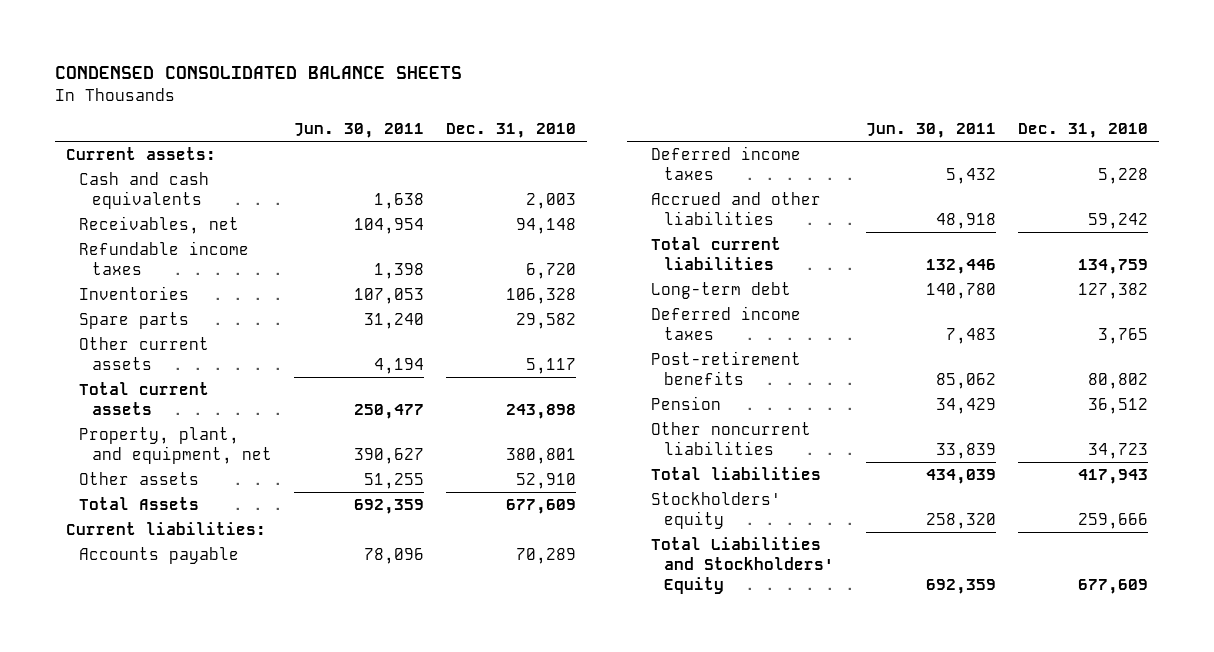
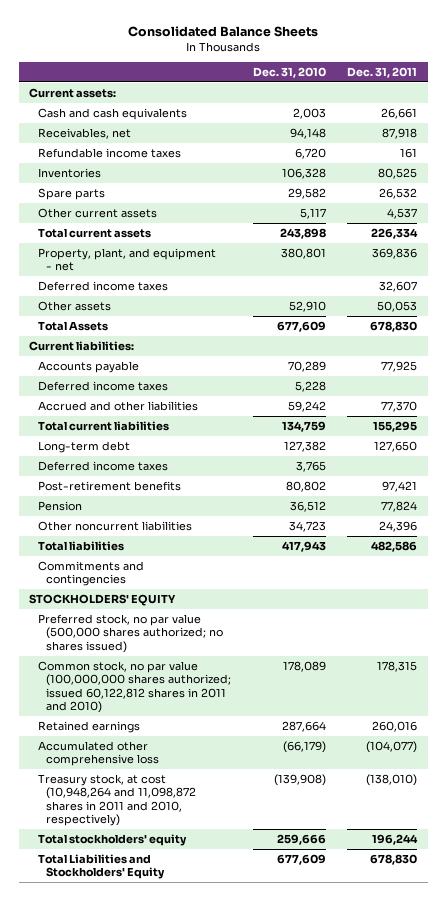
- CONDENSED CONSOLIDATED BALANCE SHEETS
+ Consolidated Balance Sheets
- | Jun. 30, 2011 | Dec. 31, 2010
+ | Dec. 31, 2010 | Dec. 31, 2011
- Property, plant, and equipment, net | 390,627 | 380,801
+ Property, plant, and equipment - net | 380,801 | 369,836
+ Deferred income taxes | | 32,607
- Stockholders' equity | 258,320 | 259,666
+ Commitments and contingencies
+ STOCKHOLDERS' EQUITY
+ Preferred stock, no par value (500,000 shares authorized; no shares issued)
+ Common stock, no par value (100,000,000 shares authorized; issued 60,122,812 shares in 2011 and 2010) | 178,089 | 178,315
+ Retained earnings | 287,664 | 260,016
+ Accumulated other comprehensive loss | (66,179) | (104,077)
+ Treasury stock, at cost (10,948,264 and 11,098,872 shares in 2011 and 2010, respectively) | (139,908) | (138,010)
+ Total stockholders' equity | 259,666 | 196,244

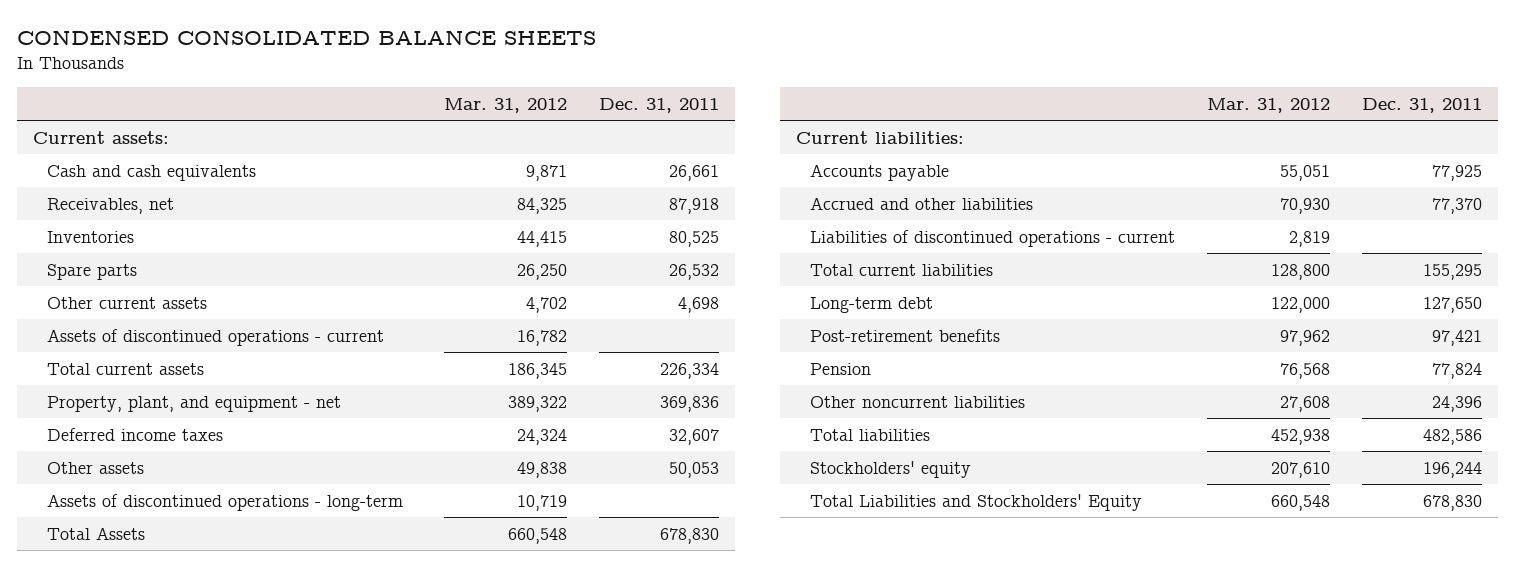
- Consolidated Balance Sheets
+ CONDENSED CONSOLIDATED BALANCE SHEETS
- | Dec. 31, 2010 | Dec. 31, 2011
+ | Mar. 31, 2012 | Dec. 31, 2011
- Refundable income taxes | 6,720 | 161
- Other current assets | 5,117 | 4,537
+ Other current assets | 4,702 | 4,698
+ Assets of discontinued operations - current | 16,782 |
+ Assets of discontinued operations - long-term | 10,719 |
- Deferred income taxes | 5,228 |
+ Liabilities of discontinued operations - current | 2,819 |
- Deferred income taxes | 3,765 |
- Commitments and contingencies
- STOCKHOLDERS' EQUITY
- Preferred stock, no par value (500,000 shares authorized; no shares issued)
- Common stock, no par value (100,000,000 shares authorized; issued 60,122,812 shares in 2011 and 2010) | 178,089 | 178,315
- Retained earnings | 287,664 | 260,016
- Accumulated other comprehensive loss | (66,179) | (104,077)
- Treasury stock, at cost (10,948,264 and 11,098,872 shares in 2011 and 2010, respectively) | (139,908) | (138,010)
- Total stockholders' equity | 259,666 | 196,244
+ Stockholders' equity | 207,610 | 196,244

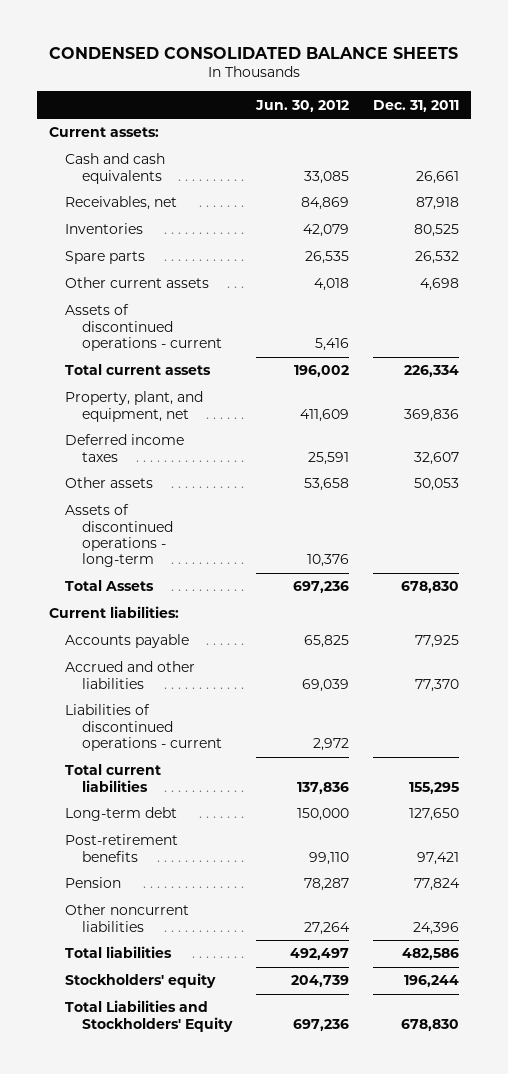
- | Mar. 31, 2012 | Dec. 31, 2011
+ | Jun. 30, 2012 | Dec. 31, 2011
- Property, plant, and equipment - net | 389,322 | 369,836
+ Property, plant, and equipment, net | 411,609 | 369,836

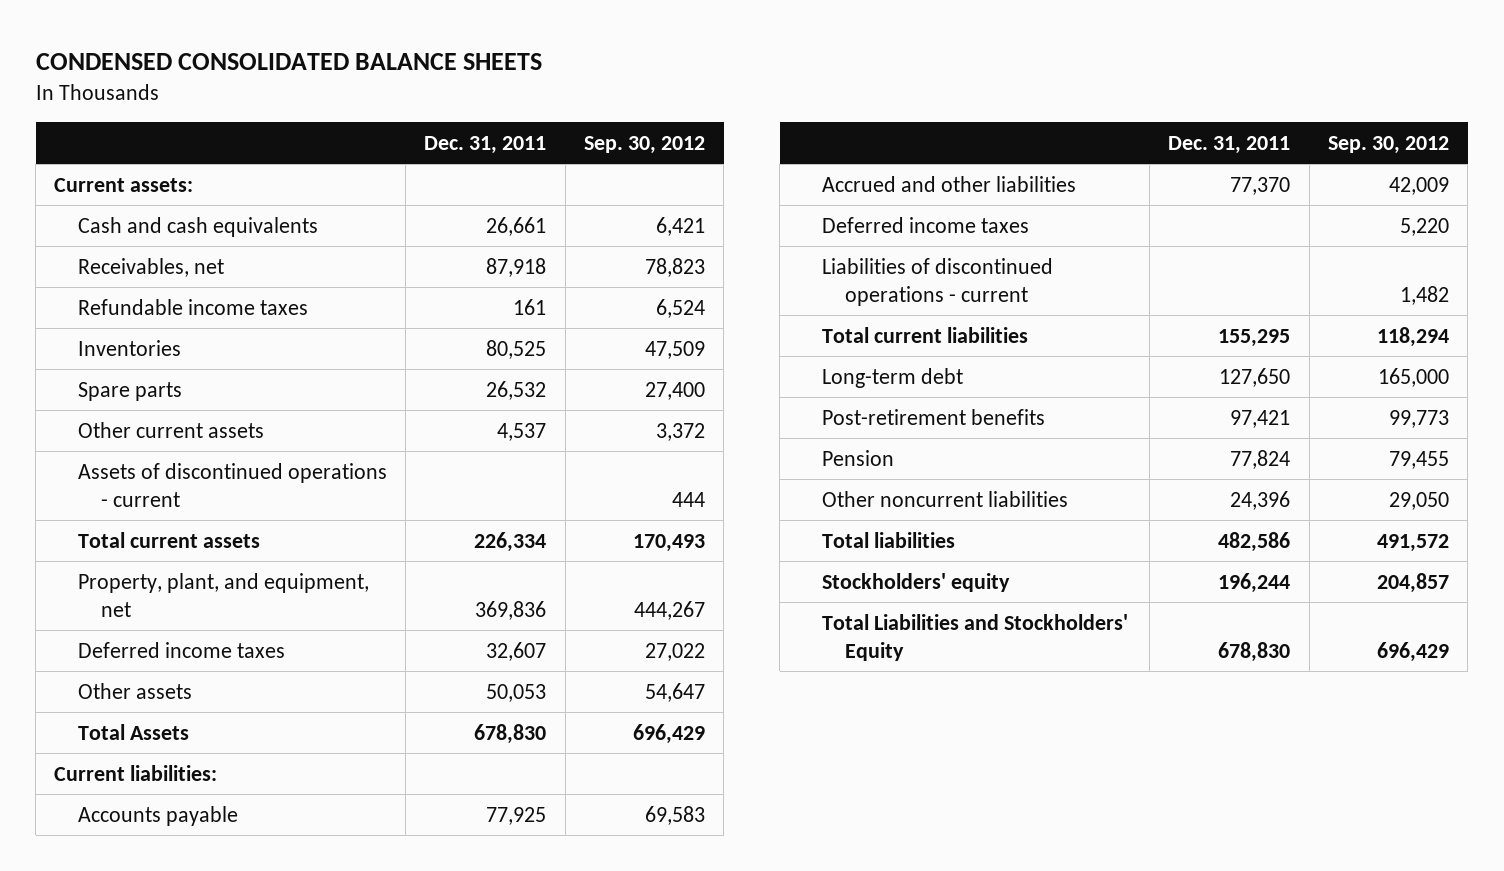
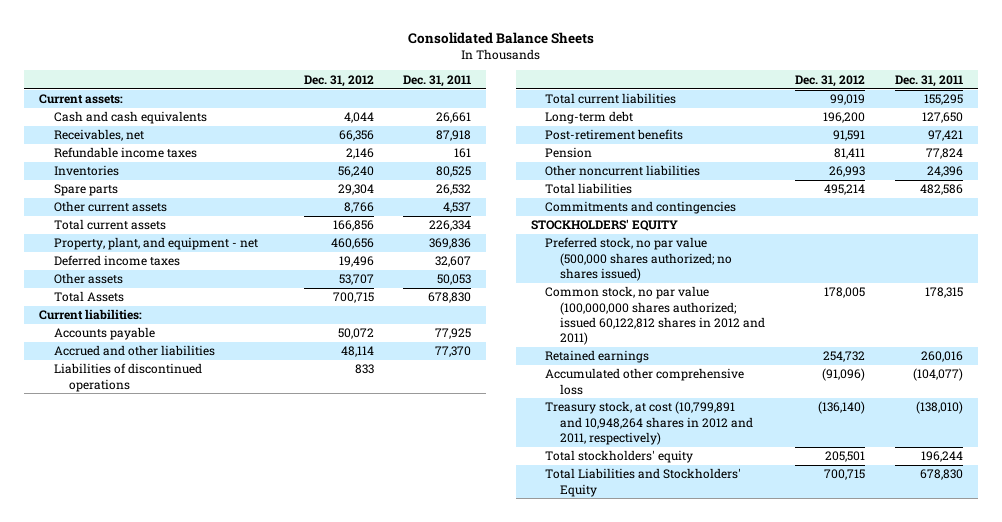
- CONDENSED CONSOLIDATED BALANCE SHEETS
+ Consolidated Balance Sheets
- | Dec. 31, 2011 | Sep. 30, 2012
+ | Dec. 31, 2012 | Dec. 31, 2011
- Assets of discontinued operations - current | | 444
- Property, plant, and equipment, net | 369,836 | 444,267
+ Property, plant, and equipment - net | 460,656 | 369,836
- Deferred income taxes | | 5,220
- Liabilities of discontinued operations - current | | 1,482
+ Liabilities of discontinued operations | 833 |
- Stockholders' equity | 196,244 | 204,857
+ Commitments and contingencies
+ STOCKHOLDERS' EQUITY
+ Preferred stock, no par value (500,000 shares authorized; no shares issued)
+ Common stock, no par value (100,000,000 shares authorized; issued 60,122,812 shares in 2012 and 2011) | 178,005 | 178,315
+ Retained earnings | 254,732 | 260,016
+ Accumulated other comprehensive loss | (91,096) | (104,077)
+ Treasury stock, at cost (10,799,891 and 10,948,264 shares in 2012 and 2011, respectively) | (136,140) | (138,010)
+ Total stockholders' equity | 205,501 | 196,244

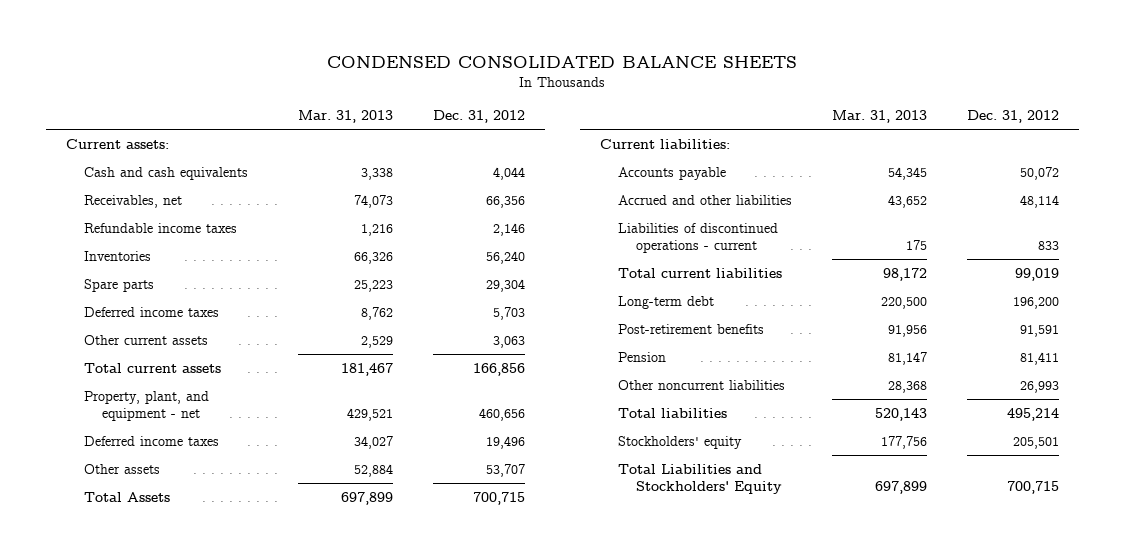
- Consolidated Balance Sheets
+ CONDENSED CONSOLIDATED BALANCE SHEETS
- | Dec. 31, 2012 | Dec. 31, 2011
+ | Mar. 31, 2013 | Dec. 31, 2012
- Other current assets | 8,766 | 4,537
+ Deferred income taxes | 8,762 | 5,703
+ Other current assets | 2,529 | 3,063
- Liabilities of discontinued operations | 833 |
+ Liabilities of discontinued operations - current | 175 | 833
- Commitments and contingencies
- STOCKHOLDERS' EQUITY
- Preferred stock, no par value (500,000 shares authorized; no shares issued)
- Common stock, no par value (100,000,000 shares authorized; issued 60,122,812 shares in 2012 and 2011) | 178,005 | 178,315
- Retained earnings | 254,732 | 260,016
- Accumulated other comprehensive loss | (91,096) | (104,077)
- Treasury stock, at cost (10,799,891 and 10,948,264 shares in 2012 and 2011, respectively) | (136,140) | (138,010)
- Total stockholders' equity | 205,501 | 196,244
+ Stockholders' equity | 177,756 | 205,501

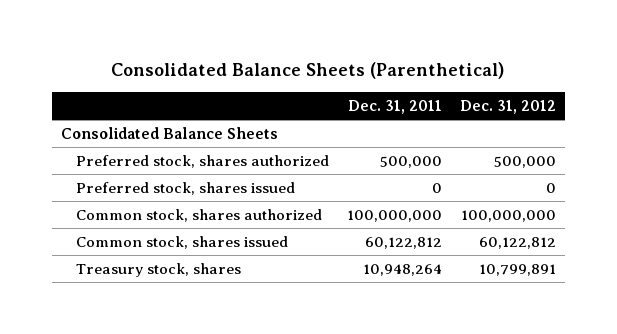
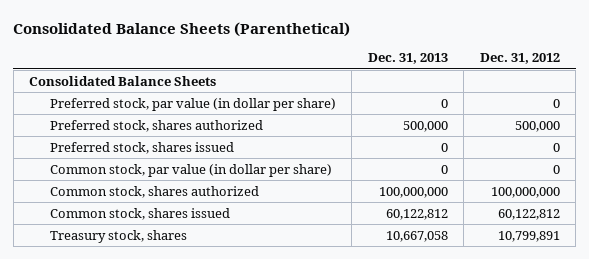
- | Dec. 31, 2011 | Dec. 31, 2012
+ | Dec. 31, 2013 | Dec. 31, 2012
+ Preferred stock, par value (in dollar per share) | 0 | 0
+ Common stock, par value (in dollar per share) | 0 | 0

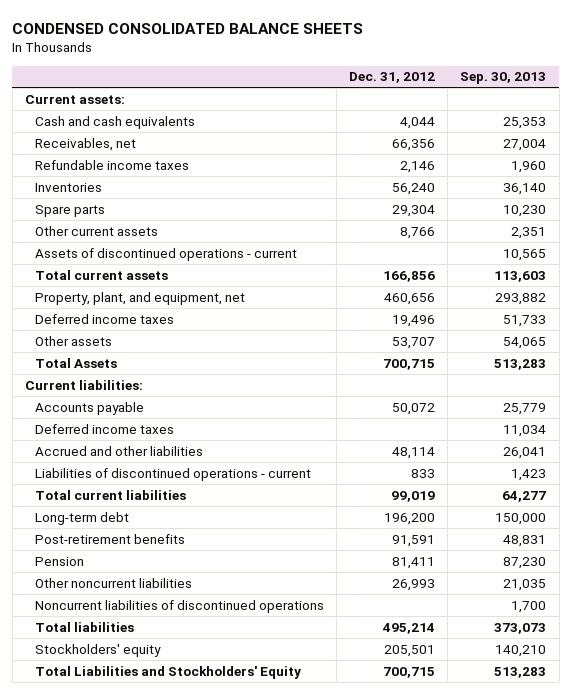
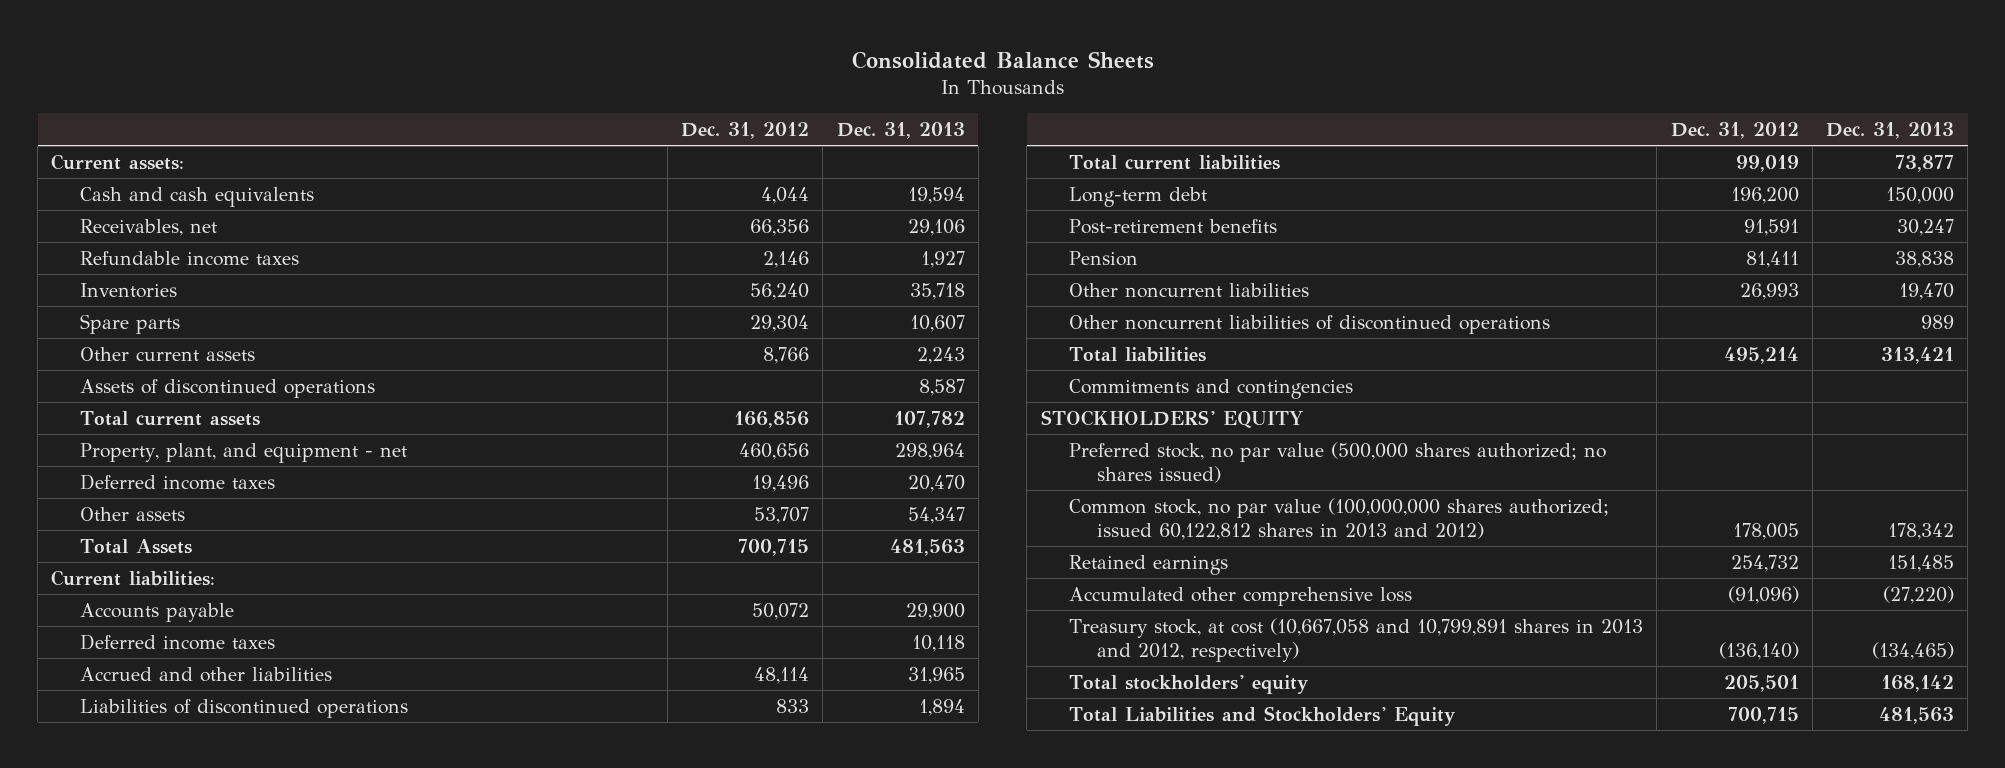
- CONDENSED CONSOLIDATED BALANCE SHEETS
+ Consolidated Balance Sheets
- | Dec. 31, 2012 | Sep. 30, 2013
+ | Dec. 31, 2012 | Dec. 31, 2013
- Assets of discontinued operations - current | | 10,565
+ Assets of discontinued operations | | 8,587
- Property, plant, and equipment, net | 460,656 | 293,882
+ Property, plant, and equipment - net | 460,656 | 298,964
- Liabilities of discontinued operations - current | 833 | 1,423
+ Liabilities of discontinued operations | 833 | 1,894
- Noncurrent liabilities of discontinued operations | | 1,700
+ Other noncurrent liabilities of discontinued operations | | 989
- Stockholders' equity | 205,501 | 140,210
+ Commitments and contingencies
+ STOCKHOLDERS' EQUITY
+ Preferred stock, no par value (500,000 shares authorized; no shares issued)
+ Common stock, no par value (100,000,000 shares authorized; issued 60,122,812 shares in 2013 and 2012) | 178,005 | 178,342
+ Retained earnings | 254,732 | 151,485
+ Accumulated other comprehensive loss | (91,096) | (27,220)
+ Treasury stock, at cost (10,667,058 and 10,799,891 shares in 2013 and 2012, respectively) | (136,140) | (134,465)
+ Total stockholders' equity | 205,501 | 168,142

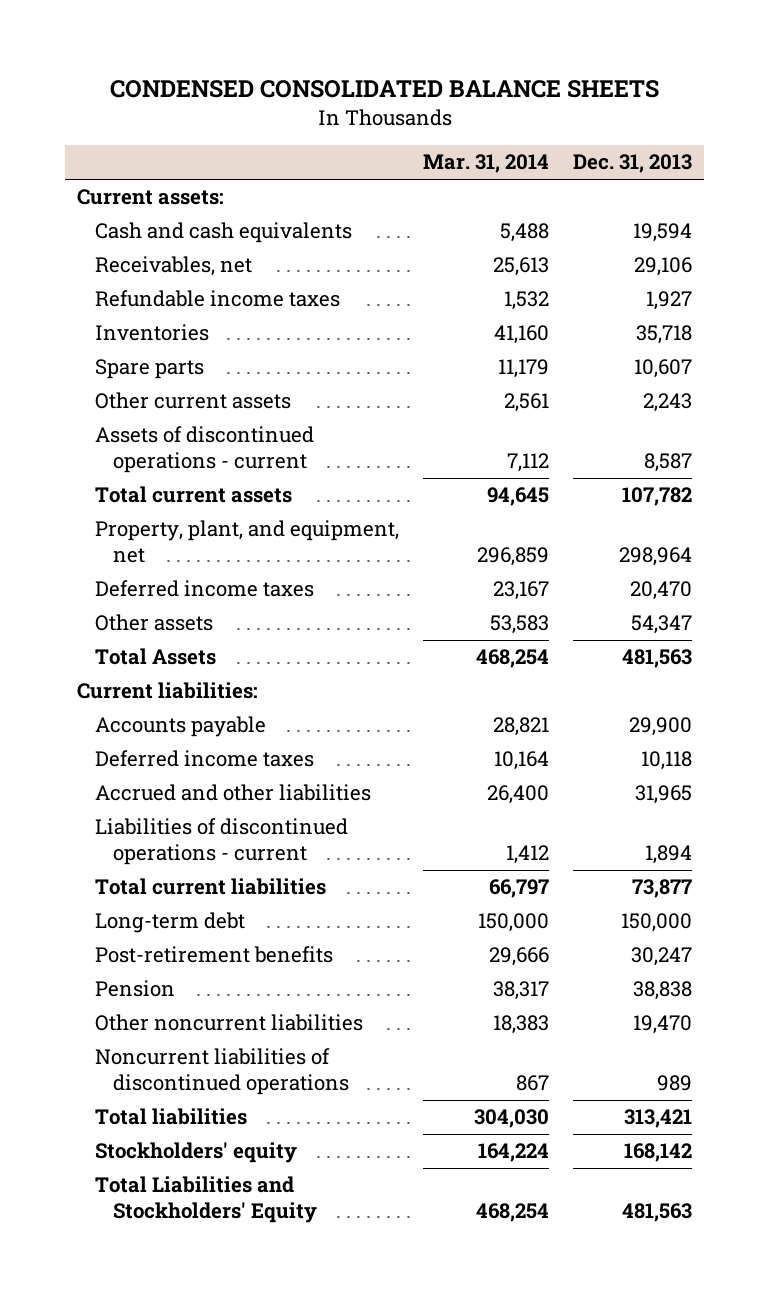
- Consolidated Balance Sheets
+ CONDENSED CONSOLIDATED BALANCE SHEETS
- | Dec. 31, 2012 | Dec. 31, 2013
+ | Mar. 31, 2014 | Dec. 31, 2013
- Assets of discontinued operations | | 8,587
+ Assets of discontinued operations - current | 7,112 | 8,587
- Property, plant, and equipment - net | 460,656 | 298,964
+ Property, plant, and equipment, net | 296,859 | 298,964
- Liabilities of discontinued operations | 833 | 1,894
+ Liabilities of discontinued operations - current | 1,412 | 1,894
- Other noncurrent liabilities of discontinued operations | | 989
+ Noncurrent liabilities of discontinued operations | 867 | 989
- Commitments and contingencies
- STOCKHOLDERS' EQUITY
- Preferred stock, no par value (500,000 shares authorized; no shares issued)
- Common stock, no par value (100,000,000 shares authorized; issued 60,122,812 shares in 2013 and 2012) | 178,005 | 178,342
- Retained earnings | 254,732 | 151,485
- Accumulated other comprehensive loss | (91,096) | (27,220)
- Treasury stock, at cost (10,667,058 and 10,799,891 shares in 2013 and 2012, respectively) | (136,140) | (134,465)
- Total stockholders' equity | 205,501 | 168,142
+ Stockholders' equity | 164,224 | 168,142

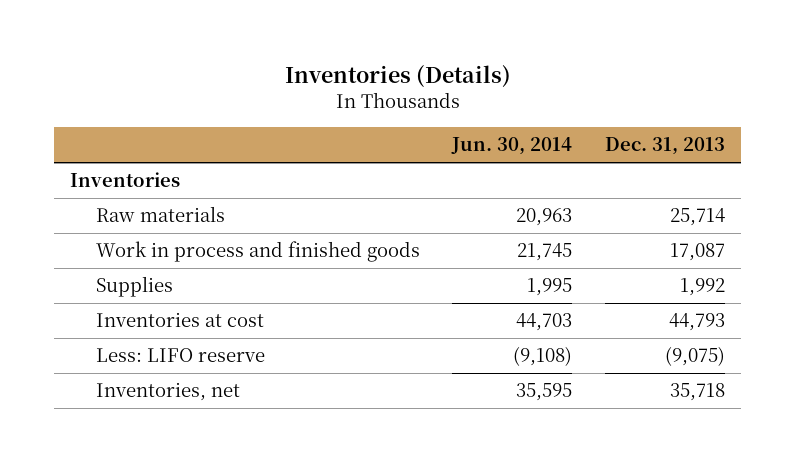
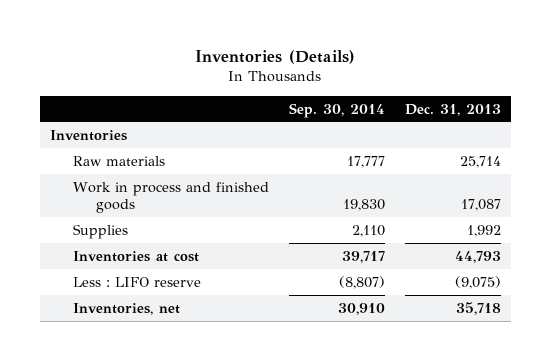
- | Jun. 30, 2014 | Dec. 31, 2013
+ | Sep. 30, 2014 | Dec. 31, 2013
- Less: LIFO reserve | (9,108) | (9,075)
+ Less : LIFO reserve | (8,807) | (9,075)

